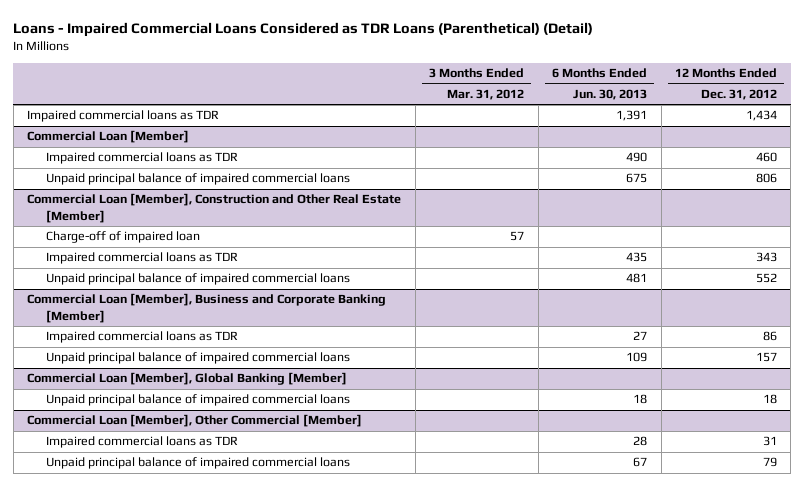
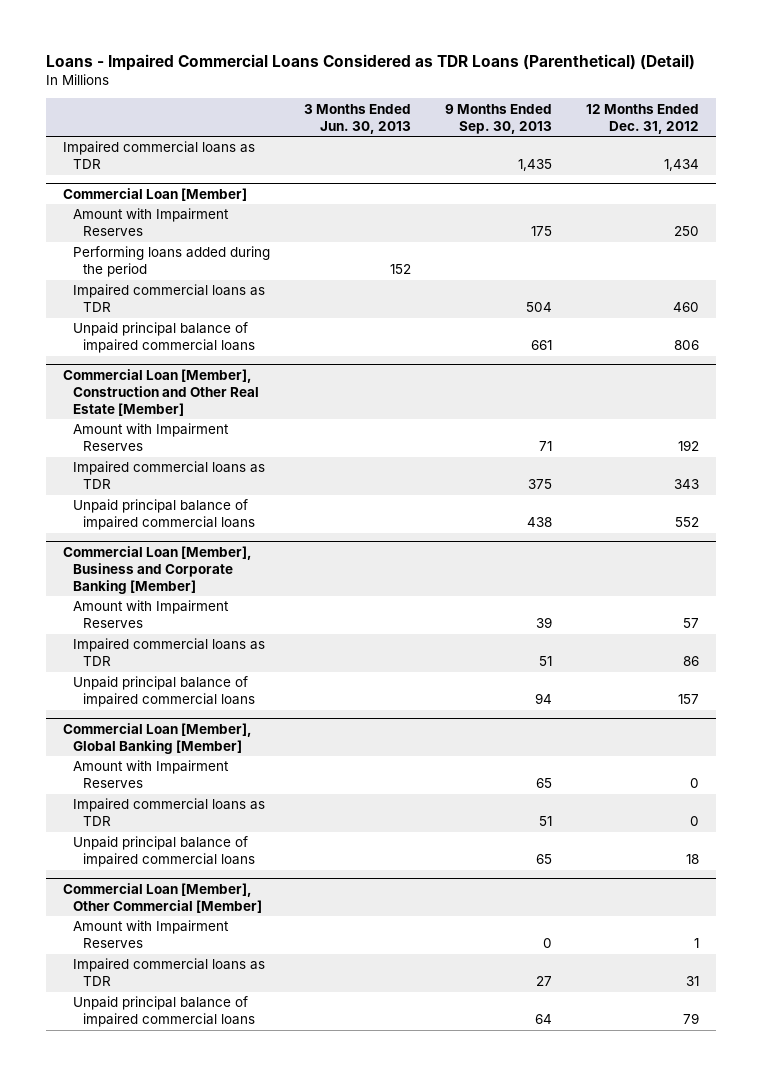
- | 3 Months Ended Mar. 31, 2012 | 6 Months Ended Jun. 30, 2013 | 12 Months Ended Dec. 31, 2012
+ | 3 Months Ended Jun. 30, 2013 | 9 Months Ended Sep. 30, 2013 | 12 Months Ended Dec. 31, 2012
@ Commercial Loan [Member]
+ Amount with Impairment Reserves | | 175 | 250
+ Performing loans added during the period | 152 | |
@ Commercial Loan [Member], Construction and Other Real Estate [Member]
- Charge-off of impaired loan | 57 | |
+ Amount with Impairment Reserves | | 71 | 192
@ Commercial Loan [Member], Business and Corporate Banking [Member]
+ Amount with Impairment Reserves | | 39 | 57
@ Commercial Loan [Member], Global Banking [Member]
+ Amount with Impairment Reserves | | 65 | 0
+ Impaired commercial loans as TDR | | 51 | 0
@ Commercial Loan [Member], Other Commercial [Member]
+ Amount with Impairment Reserves | | 0 | 1

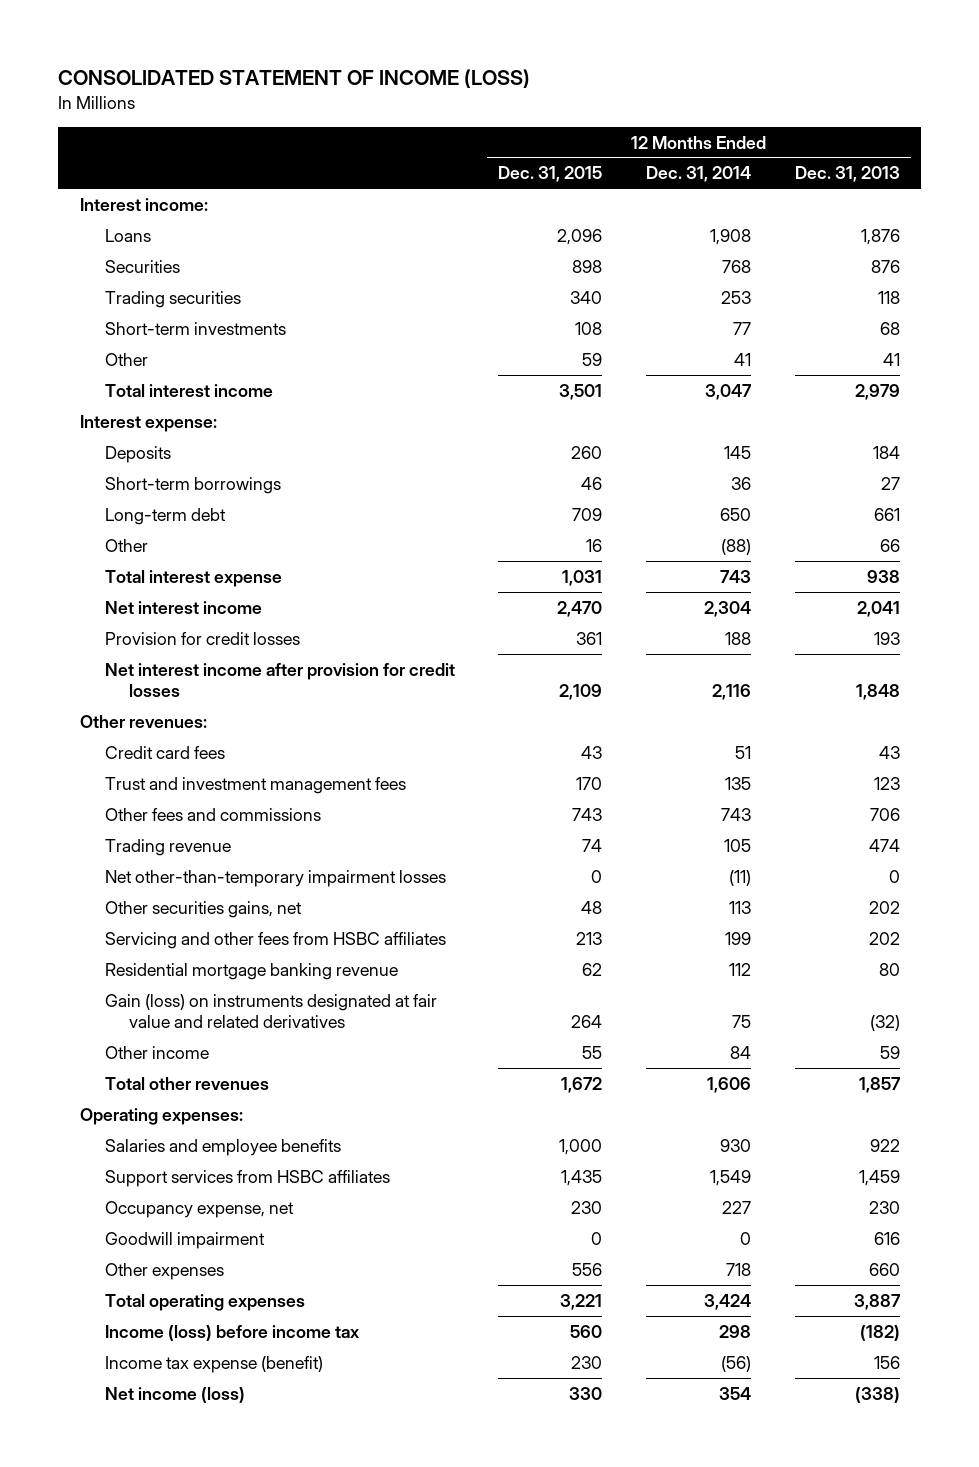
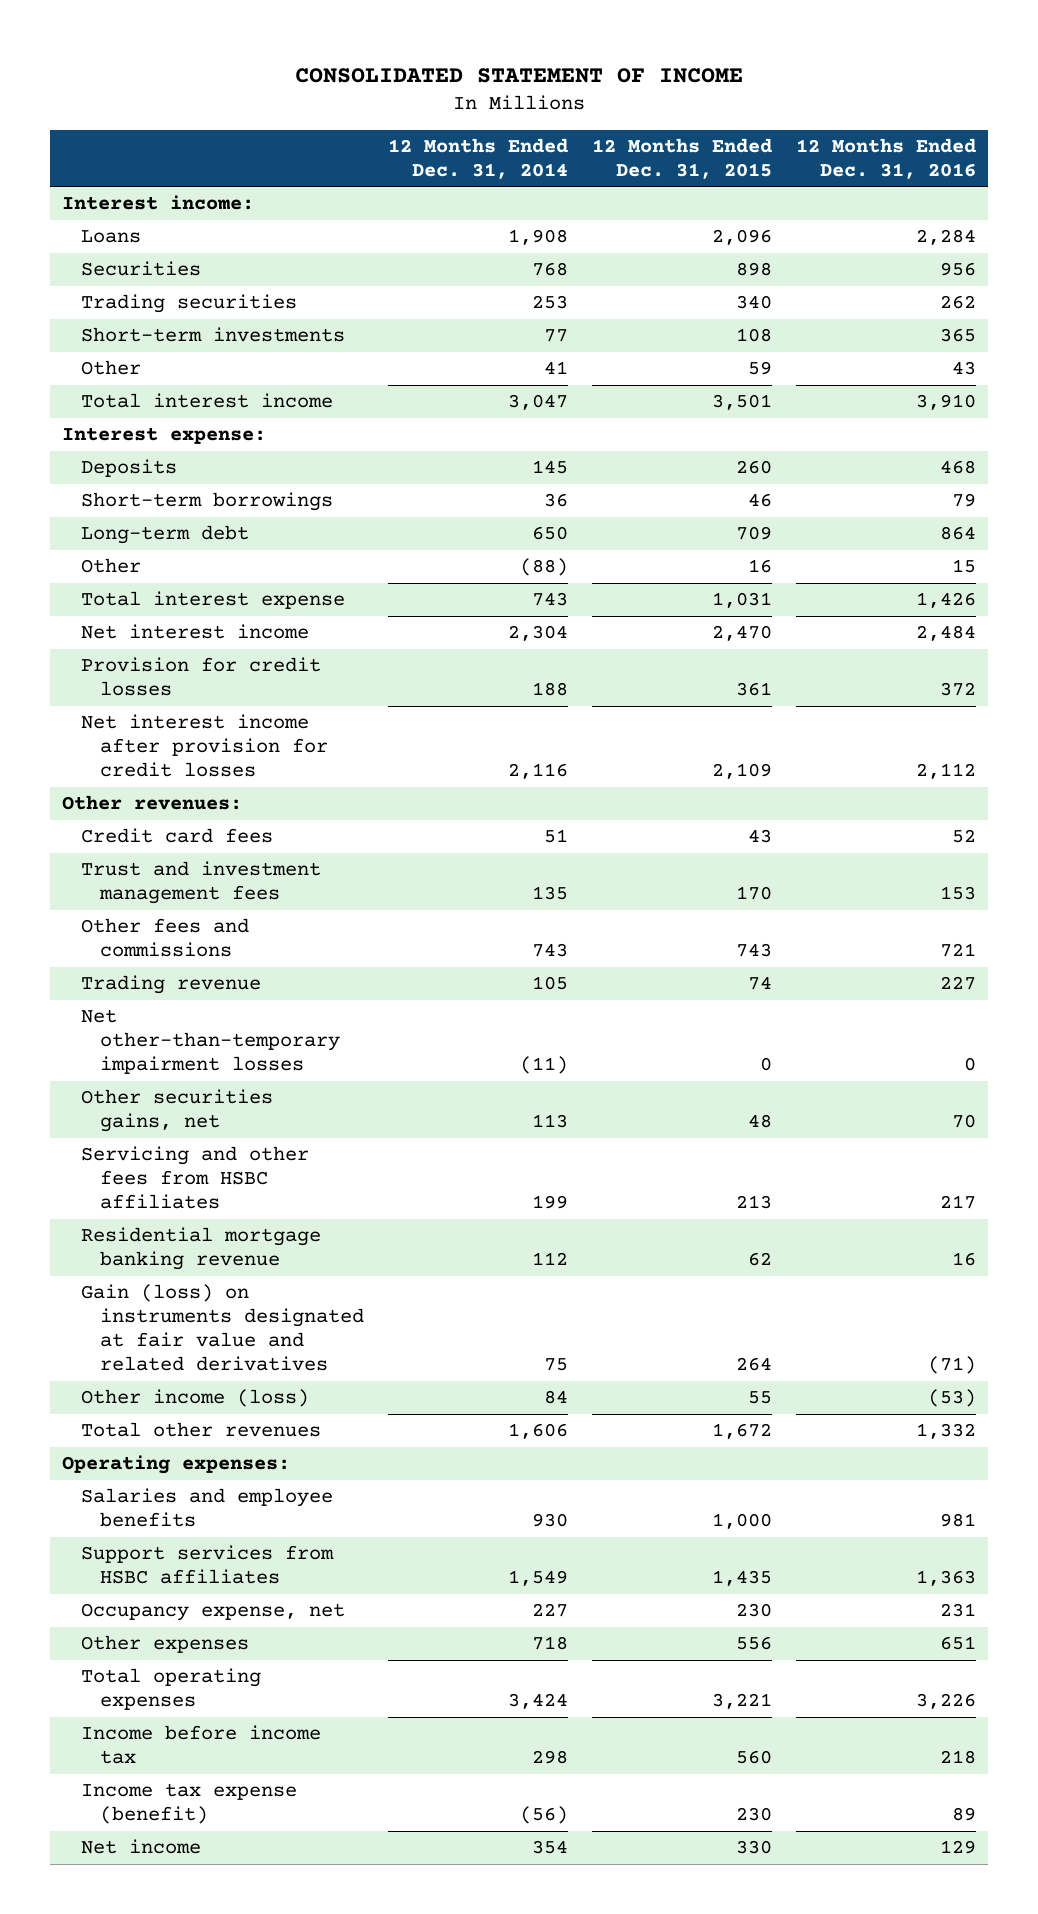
- CONSOLIDATED STATEMENT OF INCOME (LOSS)
+ CONSOLIDATED STATEMENT OF INCOME
- | 12 Months Ended Dec. 31, 2015 | 12 Months Ended Dec. 31, 2014 | 12 Months Ended Dec. 31, 2013
+ | 12 Months Ended Dec. 31, 2014 | 12 Months Ended Dec. 31, 2015 | 12 Months Ended Dec. 31, 2016
- Other income | 55 | 84 | 59
+ Other income (loss) | 84 | 55 | (53)
- Goodwill impairment | 0 | 0 | 616
- Income (loss) before income tax | 560 | 298 | (182)
+ Income before income tax | 298 | 560 | 218
- Net income (loss) | 330 | 354 | (338)
+ Net income | 354 | 330 | 129

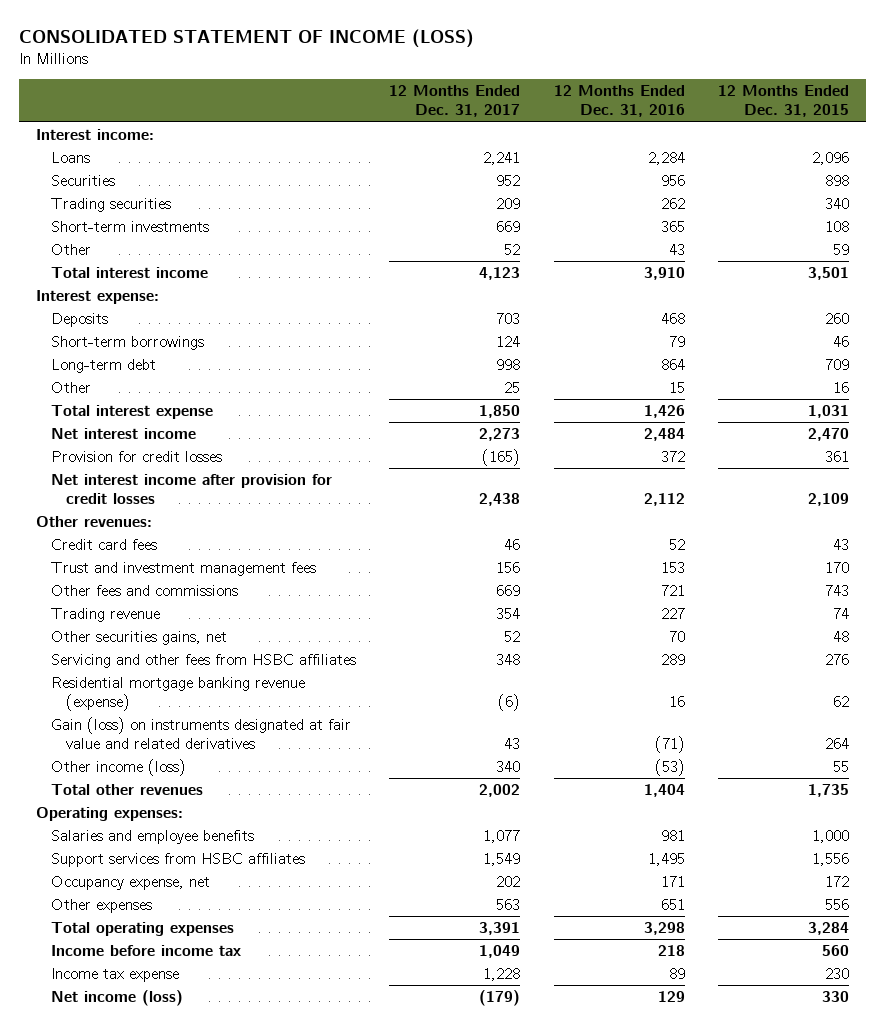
- CONSOLIDATED STATEMENT OF INCOME
+ CONSOLIDATED STATEMENT OF INCOME (LOSS)
- | 12 Months Ended Dec. 31, 2014 | 12 Months Ended Dec. 31, 2015 | 12 Months Ended Dec. 31, 2016
+ | 12 Months Ended Dec. 31, 2017 | 12 Months Ended Dec. 31, 2016 | 12 Months Ended Dec. 31, 2015
- Net other-than-temporary impairment losses | (11) | 0 | 0
- Servicing and other fees from HSBC affiliates | 199 | 213 | 217
- Residential mortgage banking revenue | 112 | 62 | 16
+ Servicing and other fees from HSBC affiliates | 348 | 289 | 276
+ Residential mortgage banking revenue (expense) | (6) | 16 | 62
- Total other revenues | 1,606 | 1,672 | 1,332
+ Total other revenues | 2,002 | 1,404 | 1,735
- Support services from HSBC affiliates | 1,549 | 1,435 | 1,363
- Occupancy expense, net | 227 | 230 | 231
+ Support services from HSBC affiliates | 1,549 | 1,495 | 1,556
+ Occupancy expense, net | 202 | 171 | 172
- Total operating expenses | 3,424 | 3,221 | 3,226
+ Total operating expenses | 3,391 | 3,298 | 3,284
- Income tax expense (benefit) | (56) | 230 | 89
- Net income | 354 | 330 | 129
+ Income tax expense | 1,228 | 89 | 230
+ Net income (loss) | (179) | 129 | 330

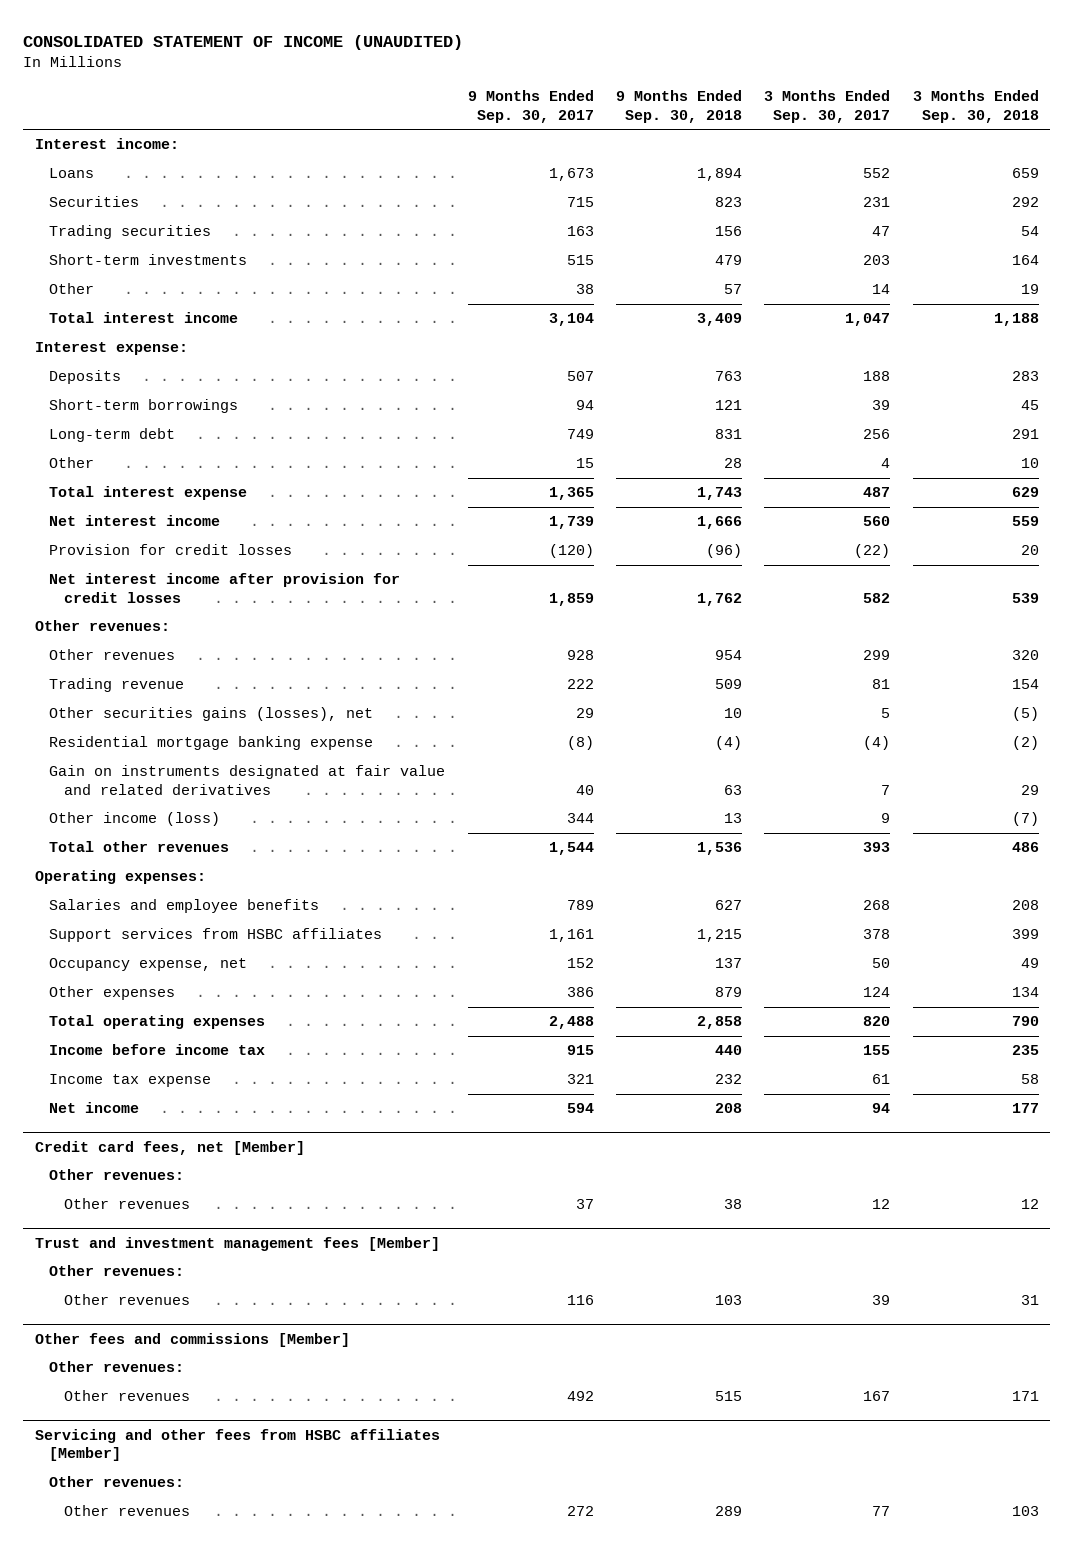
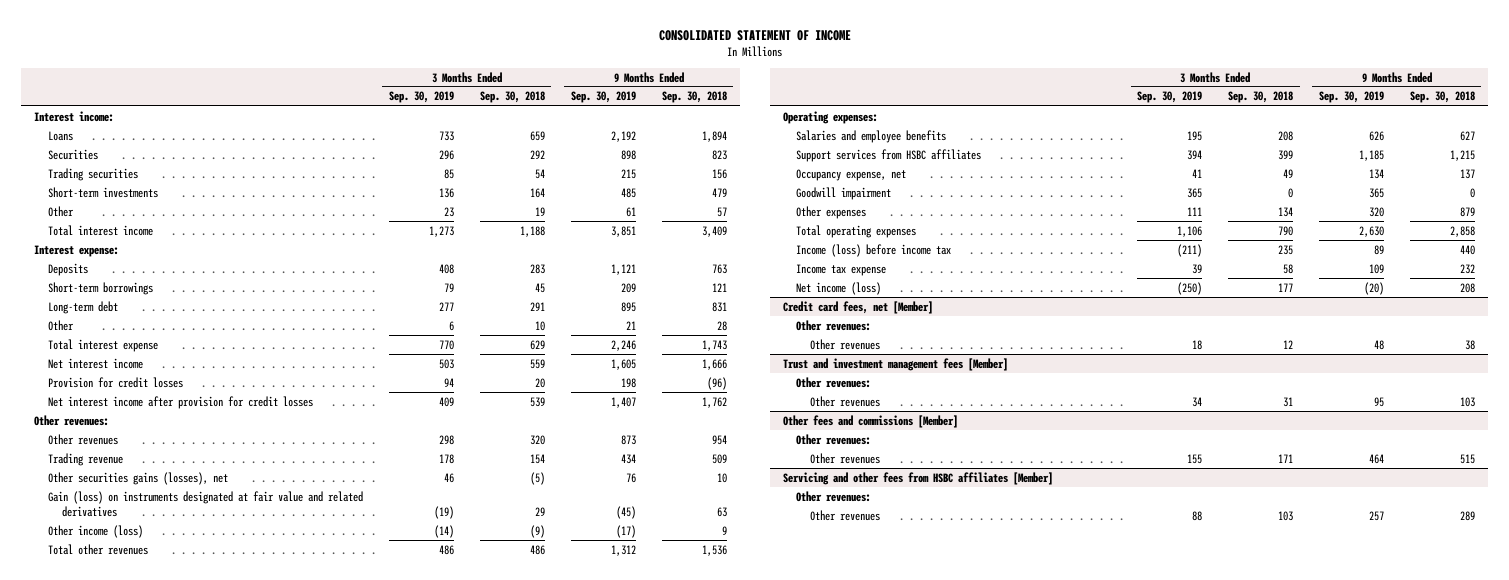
- CONSOLIDATED STATEMENT OF INCOME (UNAUDITED)
+ CONSOLIDATED STATEMENT OF INCOME
- | 9 Months Ended Sep. 30, 2017 | 9 Months Ended Sep. 30, 2018 | 3 Months Ended Sep. 30, 2017 | 3 Months Ended Sep. 30, 2018
+ | 3 Months Ended Sep. 30, 2019 | 3 Months Ended Sep. 30, 2018 | 9 Months Ended Sep. 30, 2019 | 9 Months Ended Sep. 30, 2018
- Residential mortgage banking expense | (8) | (4) | (4) | (2)
- Gain on instruments designated at fair value and related derivatives | 40 | 63 | 7 | 29
- Other income (loss) | 344 | 13 | 9 | (7)
+ Gain (loss) on instruments designated at fair value and related derivatives | (19) | 29 | (45) | 63
+ Other income (loss) | (14) | (9) | (17) | 9
+ Goodwill impairment | 365 | 0 | 365 | 0
- Income before income tax | 915 | 440 | 155 | 235
+ Income (loss) before income tax | (211) | 235 | 89 | 440
- Net income | 594 | 208 | 94 | 177
+ Net income (loss) | (250) | 177 | (20) | 208

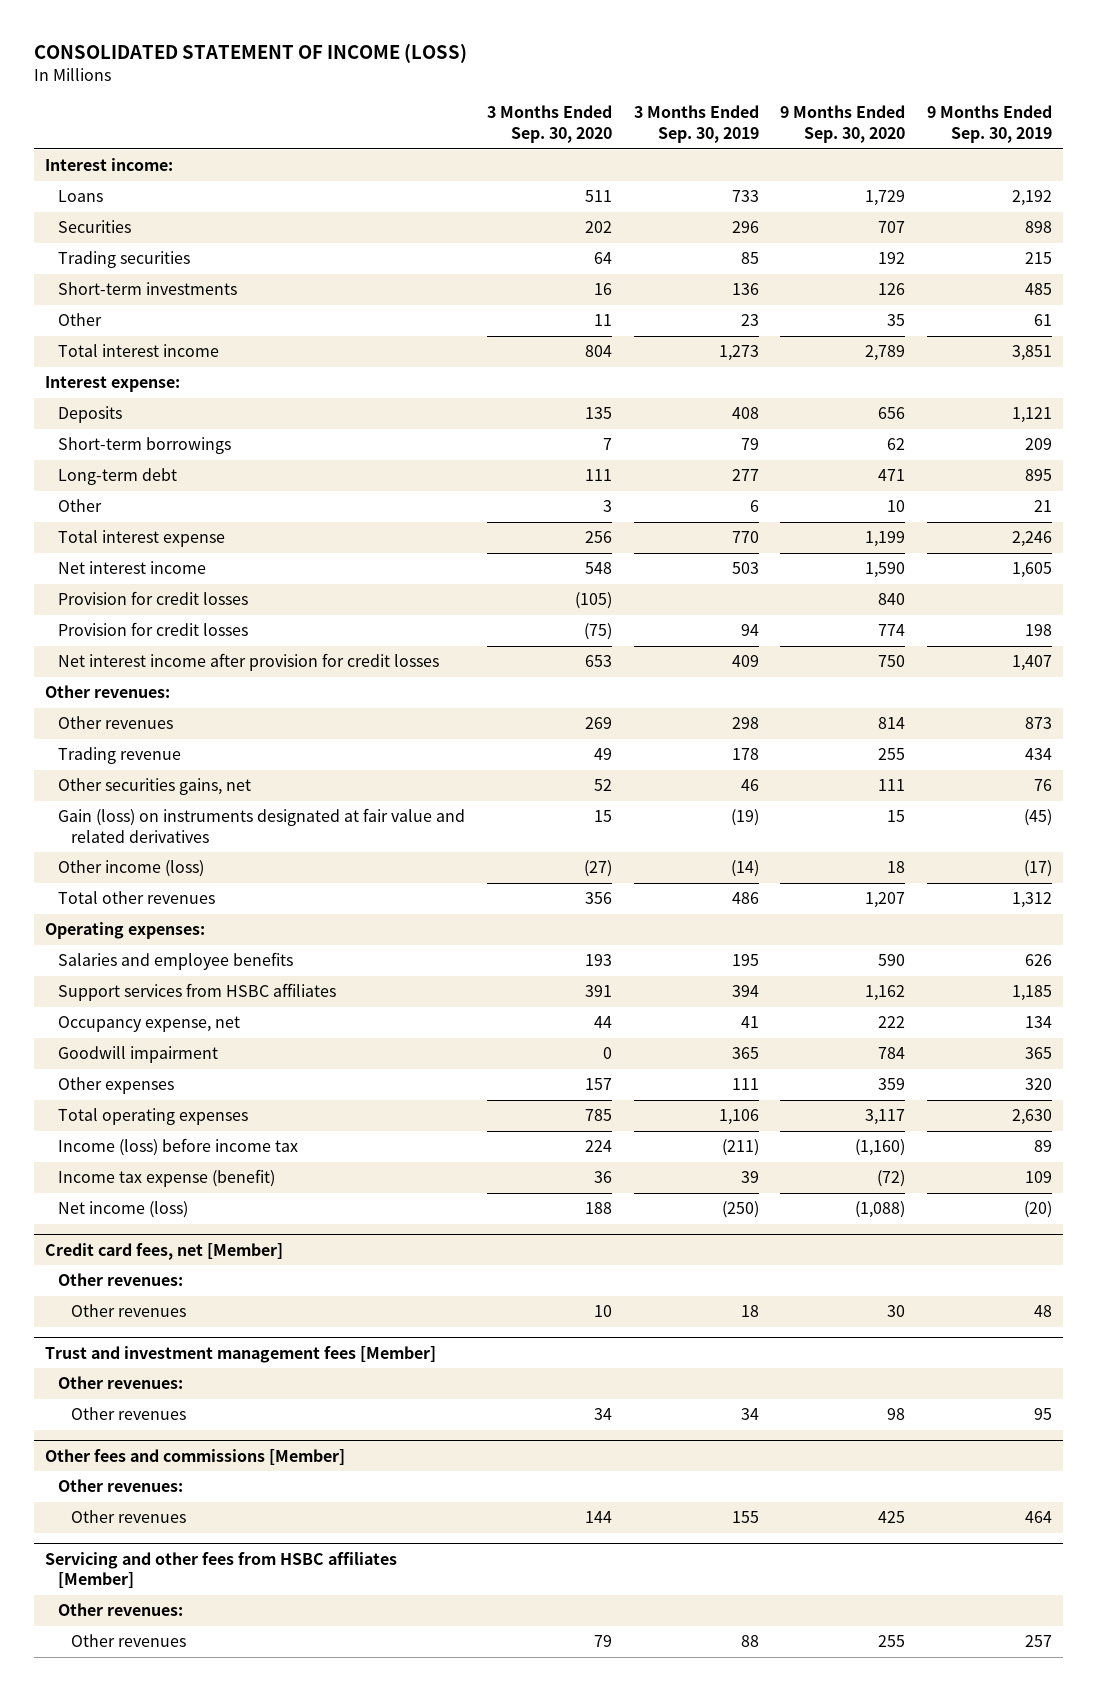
- CONSOLIDATED STATEMENT OF INCOME
+ CONSOLIDATED STATEMENT OF INCOME (LOSS)
- | 3 Months Ended Sep. 30, 2019 | 3 Months Ended Sep. 30, 2018 | 9 Months Ended Sep. 30, 2019 | 9 Months Ended Sep. 30, 2018
+ | 3 Months Ended Sep. 30, 2020 | 3 Months Ended Sep. 30, 2019 | 9 Months Ended Sep. 30, 2020 | 9 Months Ended Sep. 30, 2019
+ Provision for credit losses | (105) | | 840 |
- Other securities gains (losses), net | 46 | (5) | 76 | 10
+ Other securities gains, net | 52 | 46 | 111 | 76
- Income tax expense | 39 | 58 | 109 | 232
+ Income tax expense (benefit) | 36 | 39 | (72) | 109

